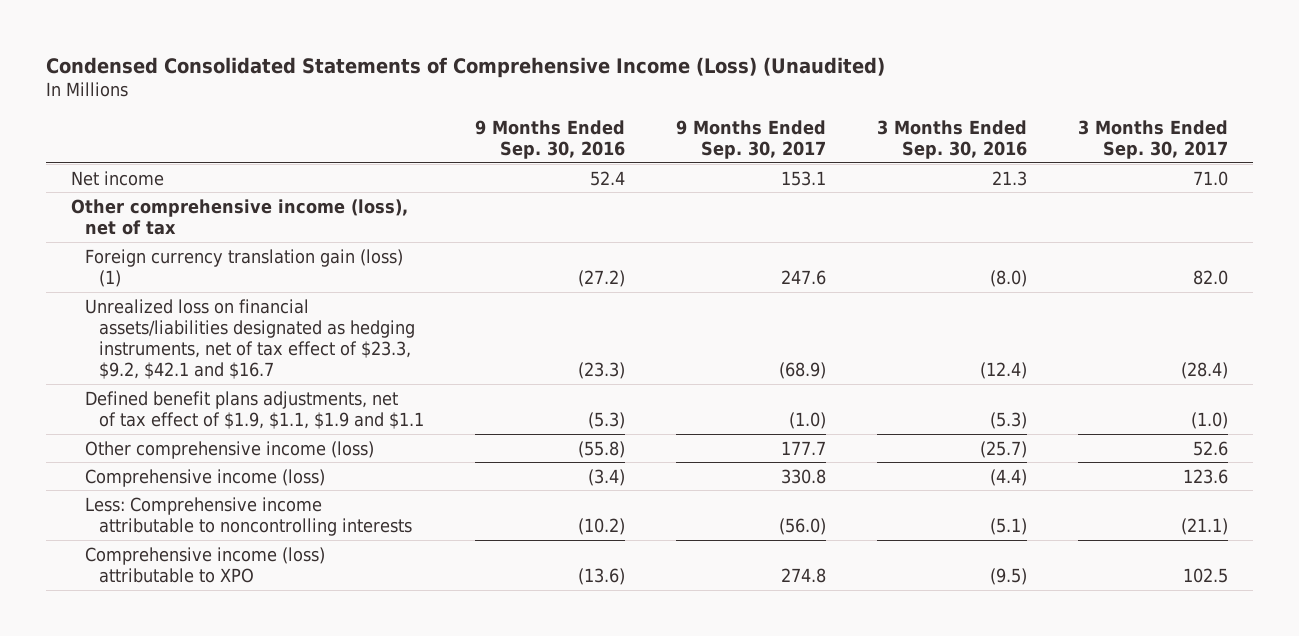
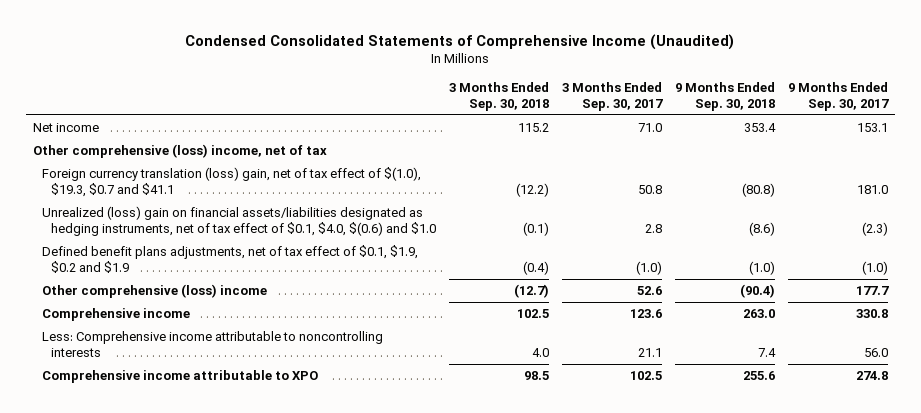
- Condensed Consolidated Statements of Comprehensive Income (Loss) (Unaudited)
+ Condensed Consolidated Statements of Comprehensive Income (Unaudited)
- | 9 Months Ended Sep. 30, 2016 | 9 Months Ended Sep. 30, 2017 | 3 Months Ended Sep. 30, 2016 | 3 Months Ended Sep. 30, 2017
+ | 3 Months Ended Sep. 30, 2018 | 3 Months Ended Sep. 30, 2017 | 9 Months Ended Sep. 30, 2018 | 9 Months Ended Sep. 30, 2017
- Other comprehensive income (loss), net of tax
- Foreign currency translation gain (loss) (1) | (27.2) | 247.6 | (8.0) | 82.0
- Unrealized loss on financial assets/liabilities designated as hedging instruments, net of tax effect of $23.3, $9.2, $42.1 and $16.7 | (23.3) | (68.9) | (12.4) | (28.4)
- Defined benefit plans adjustments, net of tax effect of $1.9, $1.1, $1.9 and $1.1 | (5.3) | (1.0) | (5.3) | (1.0)
- Other comprehensive income (loss) | (55.8) | 177.7 | (25.7) | 52.6
- Comprehensive income (loss) | (3.4) | 330.8 | (4.4) | 123.6
- Less: Comprehensive income attributable to noncontrolling interests | (10.2) | (56.0) | (5.1) | (21.1)
- Comprehensive income (loss) attributable to XPO | (13.6) | 274.8 | (9.5) | 102.5
+ Other comprehensive (loss) income, net of tax
+ Foreign currency translation (loss) gain, net of tax effect of $(1.0), $19.3, $0.7 and $41.1 | (12.2) | 50.8 | (80.8) | 181.0
+ Unrealized (loss) gain on financial assets/liabilities designated as hedging instruments, net of tax effect of $0.1, $4.0, $(0.6) and $1.0 | (0.1) | 2.8 | (8.6) | (2.3)
+ Defined benefit plans adjustments, net of tax effect of $0.1, $1.9, $0.2 and $1.9 | (0.4) | (1.0) | (1.0) | (1.0)
+ Other comprehensive (loss) income | (12.7) | 52.6 | (90.4) | 177.7
+ Comprehensive income | 102.5 | 123.6 | 263.0 | 330.8
+ Less: Comprehensive income attributable to noncontrolling interests | 4.0 | 21.1 | 7.4 | 56.0
+ Comprehensive income attributable to XPO | 98.5 | 102.5 | 255.6 | 274.8

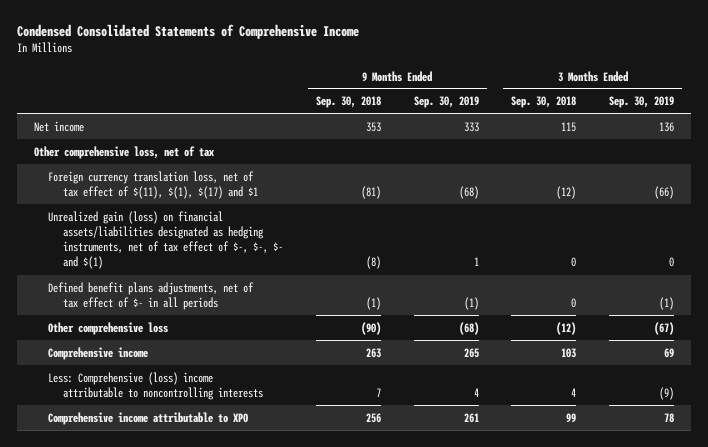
- Condensed Consolidated Statements of Comprehensive Income (Unaudited)
+ Condensed Consolidated Statements of Comprehensive Income
- | 3 Months Ended Sep. 30, 2018 | 3 Months Ended Sep. 30, 2017 | 9 Months Ended Sep. 30, 2018 | 9 Months Ended Sep. 30, 2017
+ | 9 Months Ended Sep. 30, 2018 | 9 Months Ended Sep. 30, 2019 | 3 Months Ended Sep. 30, 2018 | 3 Months Ended Sep. 30, 2019
- Net income | 115.2 | 71.0 | 353.4 | 153.1
- Other comprehensive (loss) income, net of tax
- Foreign currency translation (loss) gain, net of tax effect of $(1.0), $19.3, $0.7 and $41.1 | (12.2) | 50.8 | (80.8) | 181.0
- Unrealized (loss) gain on financial assets/liabilities designated as hedging instruments, net of tax effect of $0.1, $4.0, $(0.6) and $1.0 | (0.1) | 2.8 | (8.6) | (2.3)
- Defined benefit plans adjustments, net of tax effect of $0.1, $1.9, $0.2 and $1.9 | (0.4) | (1.0) | (1.0) | (1.0)
- Other comprehensive (loss) income | (12.7) | 52.6 | (90.4) | 177.7
- Comprehensive income | 102.5 | 123.6 | 263.0 | 330.8
- Less: Comprehensive income attributable to noncontrolling interests | 4.0 | 21.1 | 7.4 | 56.0
- Comprehensive income attributable to XPO | 98.5 | 102.5 | 255.6 | 274.8
+ Net income | 353 | 333 | 115 | 136
+ Other comprehensive loss, net of tax
+ Foreign currency translation loss, net of tax effect of $(11), $(1), $(17) and $1 | (81) | (68) | (12) | (66)
+ Unrealized gain (loss) on financial assets/liabilities designated as hedging instruments, net of tax effect of $-, $-, $- and $(1) | (8) | 1 | 0 | 0
+ Defined benefit plans adjustments, net of tax effect of $- in all periods | (1) | (1) | 0 | (1)
+ Other comprehensive loss | (90) | (68) | (12) | (67)
+ Comprehensive income | 263 | 265 | 103 | 69
+ Less: Comprehensive (loss) income attributable to noncontrolling interests | 7 | 4 | 4 | (9)
+ Comprehensive income attributable to XPO | 256 | 261 | 99 | 78

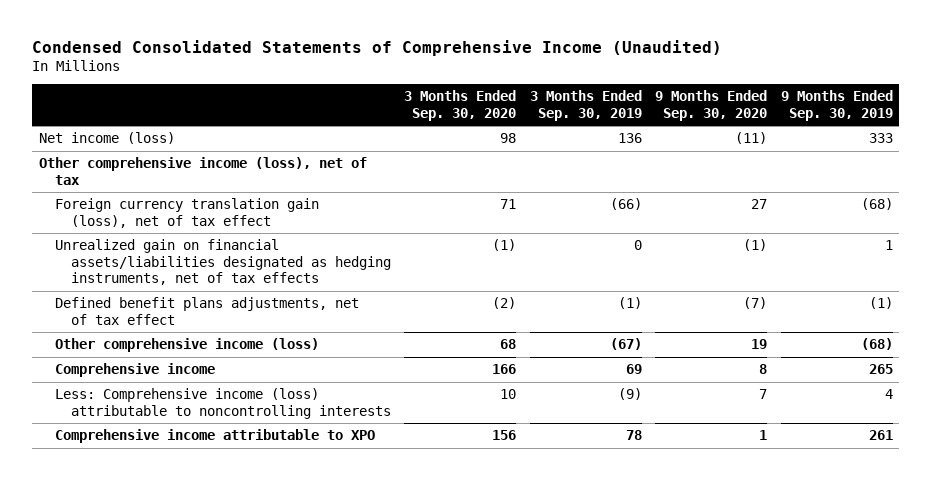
- Condensed Consolidated Statements of Comprehensive Income
+ Condensed Consolidated Statements of Comprehensive Income (Unaudited)
- | 9 Months Ended Sep. 30, 2018 | 9 Months Ended Sep. 30, 2019 | 3 Months Ended Sep. 30, 2018 | 3 Months Ended Sep. 30, 2019
+ | 3 Months Ended Sep. 30, 2020 | 3 Months Ended Sep. 30, 2019 | 9 Months Ended Sep. 30, 2020 | 9 Months Ended Sep. 30, 2019
- Net income | 353 | 333 | 115 | 136
- Other comprehensive loss, net of tax
- Foreign currency translation loss, net of tax effect of $(11), $(1), $(17) and $1 | (81) | (68) | (12) | (66)
- Unrealized gain (loss) on financial assets/liabilities designated as hedging instruments, net of tax effect of $-, $-, $- and $(1) | (8) | 1 | 0 | 0
- Defined benefit plans adjustments, net of tax effect of $- in all periods | (1) | (1) | 0 | (1)
- Other comprehensive loss | (90) | (68) | (12) | (67)
+ Net income (loss) | 98 | 136 | (11) | 333
+ Other comprehensive income (loss), net of tax
+ Foreign currency translation gain (loss), net of tax effect | 71 | (66) | 27 | (68)
+ Unrealized gain on financial assets/liabilities designated as hedging instruments, net of tax effects | (1) | 0 | (1) | 1
+ Defined benefit plans adjustments, net of tax effect | (2) | (1) | (7) | (1)
+ Other comprehensive income (loss) | 68 | (67) | 19 | (68)
- Less: Comprehensive (loss) income attributable to noncontrolling interests | 7 | 4 | 4 | (9)
+ Less: Comprehensive income (loss) attributable to noncontrolling interests | 10 | (9) | 7 | 4

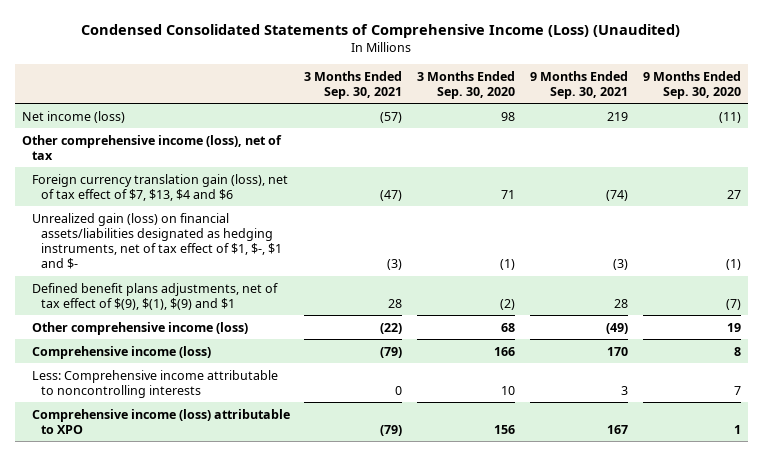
- Condensed Consolidated Statements of Comprehensive Income (Unaudited)
+ Condensed Consolidated Statements of Comprehensive Income (Loss) (Unaudited)
- | 3 Months Ended Sep. 30, 2020 | 3 Months Ended Sep. 30, 2019 | 9 Months Ended Sep. 30, 2020 | 9 Months Ended Sep. 30, 2019
+ | 3 Months Ended Sep. 30, 2021 | 3 Months Ended Sep. 30, 2020 | 9 Months Ended Sep. 30, 2021 | 9 Months Ended Sep. 30, 2020
- Foreign currency translation gain (loss), net of tax effect | 71 | (66) | 27 | (68)
- Unrealized gain on financial assets/liabilities designated as hedging instruments, net of tax effects | (1) | 0 | (1) | 1
- Defined benefit plans adjustments, net of tax effect | (2) | (1) | (7) | (1)
+ Foreign currency translation gain (loss), net of tax effect of $7, $13, $4 and $6 | (47) | 71 | (74) | 27
+ Unrealized gain (loss) on financial assets/liabilities designated as hedging instruments, net of tax effect of $1, $-, $1 and $- | (3) | (1) | (3) | (1)
+ Defined benefit plans adjustments, net of tax effect of $(9), $(1), $(9) and $1 | 28 | (2) | 28 | (7)
- Comprehensive income | 166 | 69 | 8 | 265
- Less: Comprehensive income (loss) attributable to noncontrolling interests | 10 | (9) | 7 | 4
- Comprehensive income attributable to XPO | 156 | 78 | 1 | 261
+ Comprehensive income (loss) | (79) | 166 | 170 | 8
+ Less: Comprehensive income attributable to noncontrolling interests | 0 | 10 | 3 | 7
+ Comprehensive income (loss) attributable to XPO | (79) | 156 | 167 | 1

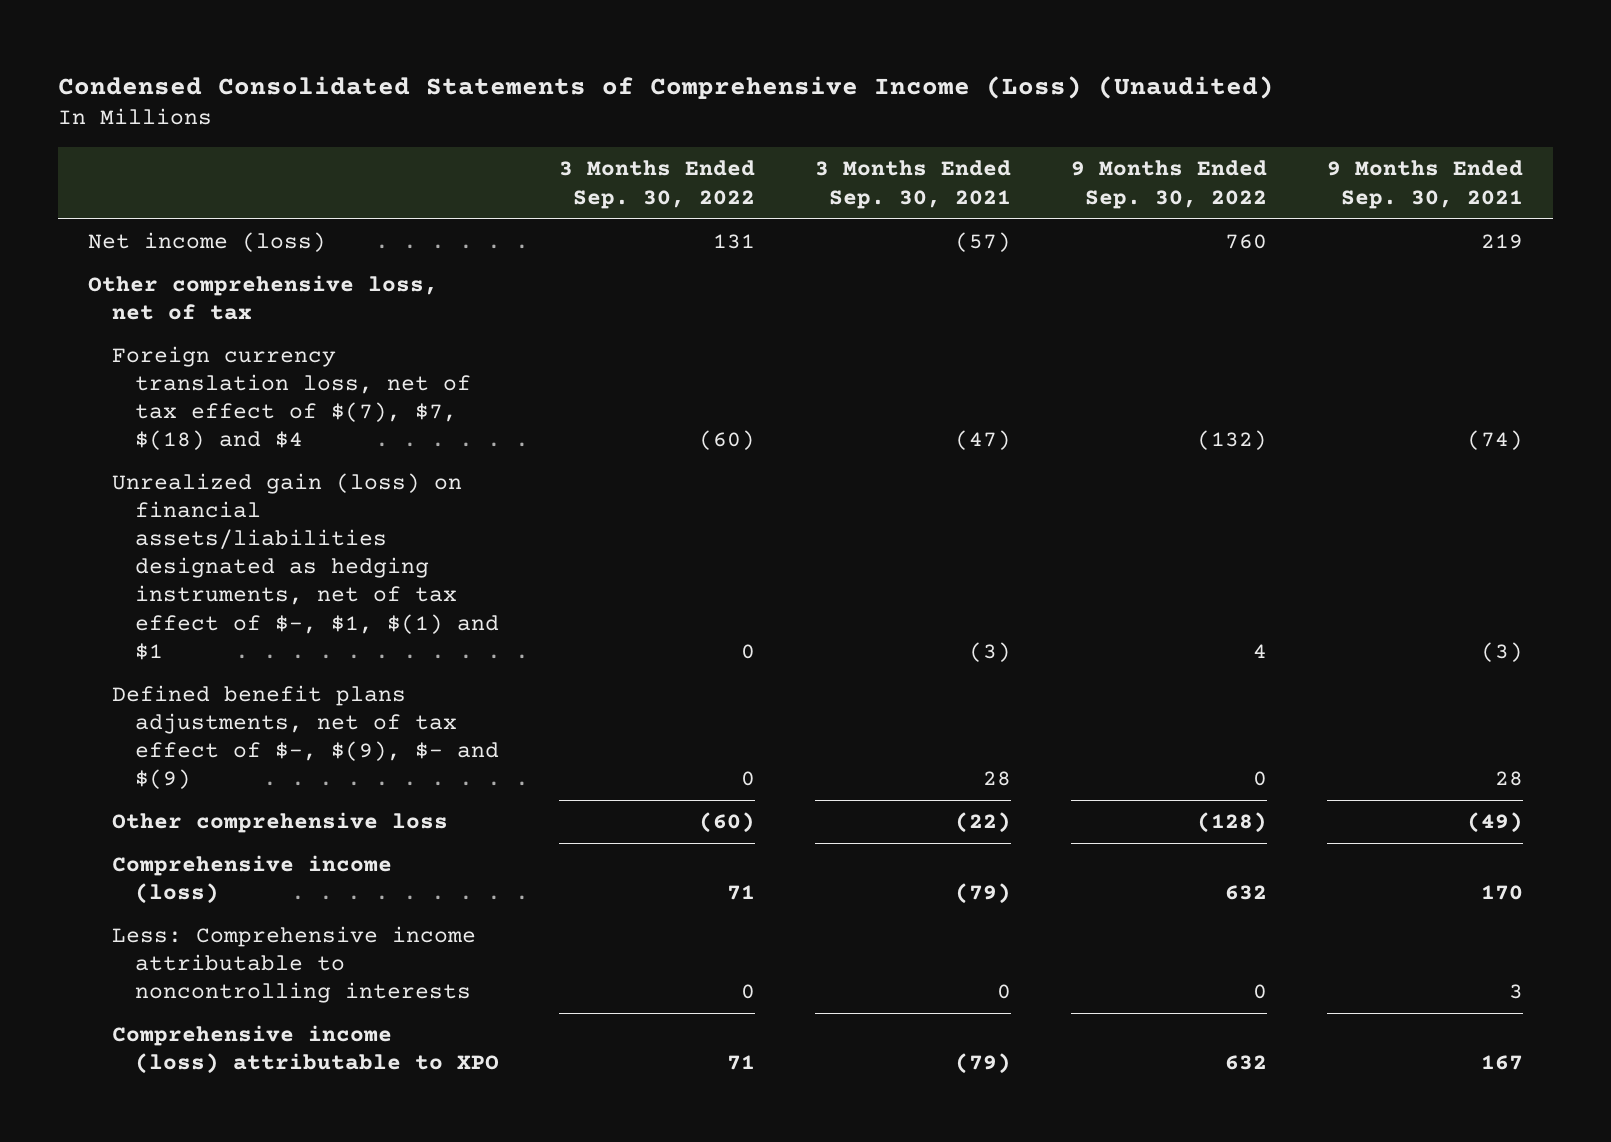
- | 3 Months Ended Sep. 30, 2021 | 3 Months Ended Sep. 30, 2020 | 9 Months Ended Sep. 30, 2021 | 9 Months Ended Sep. 30, 2020
+ | 3 Months Ended Sep. 30, 2022 | 3 Months Ended Sep. 30, 2021 | 9 Months Ended Sep. 30, 2022 | 9 Months Ended Sep. 30, 2021
- Other comprehensive income (loss), net of tax
- Foreign currency translation gain (loss), net of tax effect of $7, $13, $4 and $6 | (47) | 71 | (74) | 27
- Unrealized gain (loss) on financial assets/liabilities designated as hedging instruments, net of tax effect of $1, $-, $1 and $- | (3) | (1) | (3) | (1)
- Defined benefit plans adjustments, net of tax effect of $(9), $(1), $(9) and $1 | 28 | (2) | 28 | (7)
- Other comprehensive income (loss) | (22) | 68 | (49) | 19
+ Other comprehensive loss, net of tax
+ Foreign currency translation loss, net of tax effect of $(7), $7, $(18) and $4 | (60) | (47) | (132) | (74)
+ Unrealized gain (loss) on financial assets/liabilities designated as hedging instruments, net of tax effect of $-, $1, $(1) and $1 | 0 | (3) | 4 | (3)
+ Defined benefit plans adjustments, net of tax effect of $-, $(9), $- and $(9) | 0 | 28 | 0 | 28
+ Other comprehensive loss | (60) | (22) | (128) | (49)

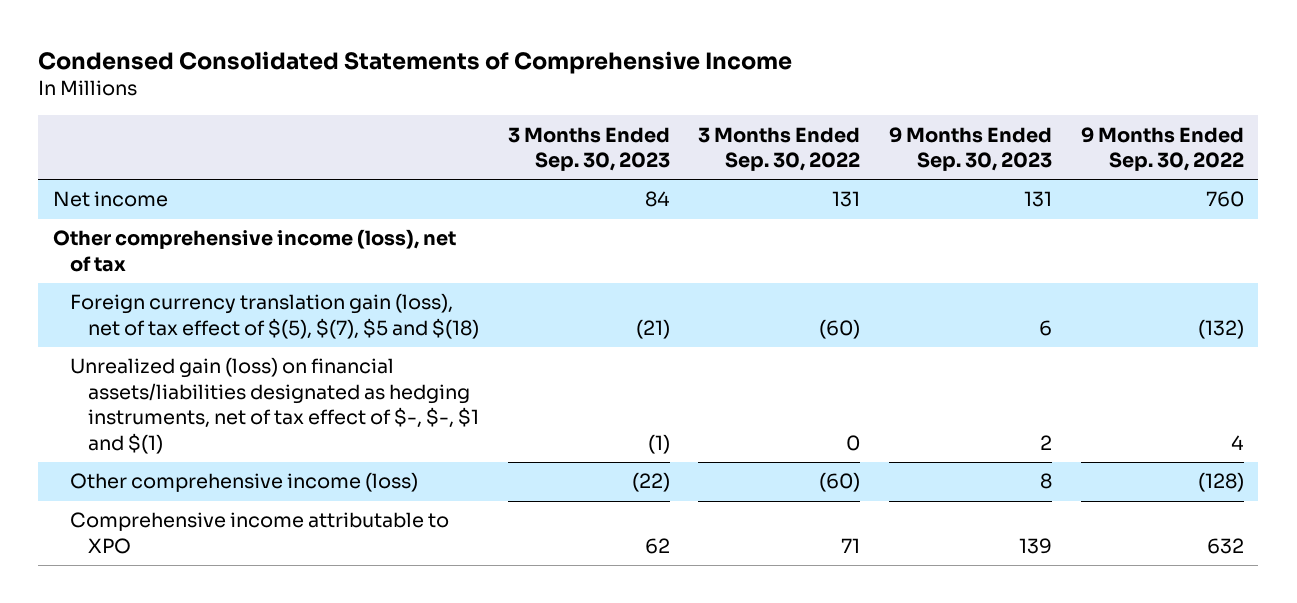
- Condensed Consolidated Statements of Comprehensive Income (Loss) (Unaudited)
+ Condensed Consolidated Statements of Comprehensive Income
- | 3 Months Ended Sep. 30, 2022 | 3 Months Ended Sep. 30, 2021 | 9 Months Ended Sep. 30, 2022 | 9 Months Ended Sep. 30, 2021
+ | 3 Months Ended Sep. 30, 2023 | 3 Months Ended Sep. 30, 2022 | 9 Months Ended Sep. 30, 2023 | 9 Months Ended Sep. 30, 2022
- Net income (loss) | 131 | (57) | 760 | 219
- Other comprehensive loss, net of tax
- Foreign currency translation loss, net of tax effect of $(7), $7, $(18) and $4 | (60) | (47) | (132) | (74)
- Unrealized gain (loss) on financial assets/liabilities designated as hedging instruments, net of tax effect of $-, $1, $(1) and $1 | 0 | (3) | 4 | (3)
- Defined benefit plans adjustments, net of tax effect of $-, $(9), $- and $(9) | 0 | 28 | 0 | 28
- Other comprehensive loss | (60) | (22) | (128) | (49)
- Comprehensive income (loss) | 71 | (79) | 632 | 170
- Less: Comprehensive income attributable to noncontrolling interests | 0 | 0 | 0 | 3
- Comprehensive income (loss) attributable to XPO | 71 | (79) | 632 | 167
+ Net income | 84 | 131 | 131 | 760
+ Other comprehensive income (loss), net of tax
+ Foreign currency translation gain (loss), net of tax effect of $(5), $(7), $5 and $(18) | (21) | (60) | 6 | (132)
+ Unrealized gain (loss) on financial assets/liabilities designated as hedging instruments, net of tax effect of $-, $-, $1 and $(1) | (1) | 0 | 2 | 4
+ Other comprehensive income (loss) | (22) | (60) | 8 | (128)
+ Comprehensive income attributable to XPO | 62 | 71 | 139 | 632

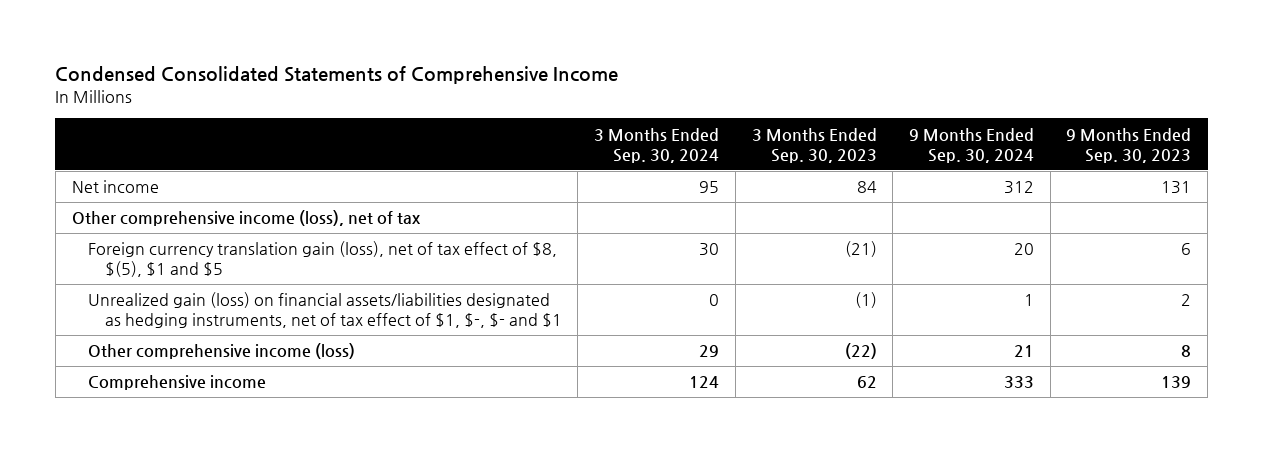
- | 3 Months Ended Sep. 30, 2023 | 3 Months Ended Sep. 30, 2022 | 9 Months Ended Sep. 30, 2023 | 9 Months Ended Sep. 30, 2022
+ | 3 Months Ended Sep. 30, 2024 | 3 Months Ended Sep. 30, 2023 | 9 Months Ended Sep. 30, 2024 | 9 Months Ended Sep. 30, 2023
- Foreign currency translation gain (loss), net of tax effect of $(5), $(7), $5 and $(18) | (21) | (60) | 6 | (132)
- Unrealized gain (loss) on financial assets/liabilities designated as hedging instruments, net of tax effect of $-, $-, $1 and $(1) | (1) | 0 | 2 | 4
+ Foreign currency translation gain (loss), net of tax effect of $8, $(5), $1 and $5 | 30 | (21) | 20 | 6
+ Unrealized gain (loss) on financial assets/liabilities designated as hedging instruments, net of tax effect of $1, $-, $- and $1 | 0 | (1) | 1 | 2
- Comprehensive income attributable to XPO | 62 | 71 | 139 | 632
+ Comprehensive income | 124 | 62 | 333 | 139

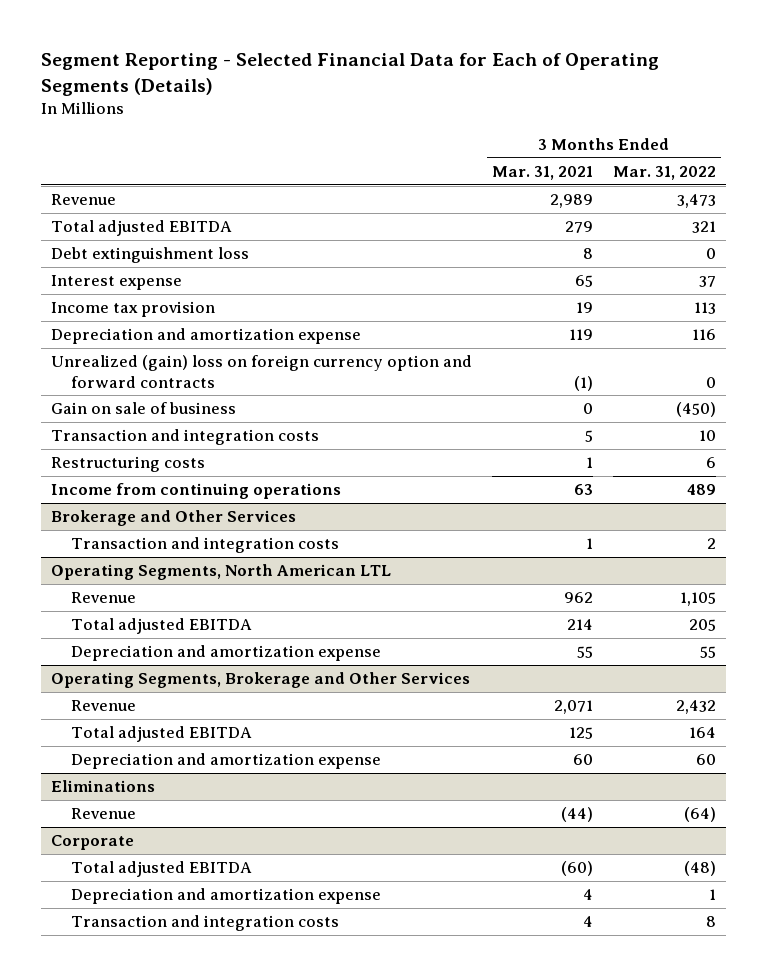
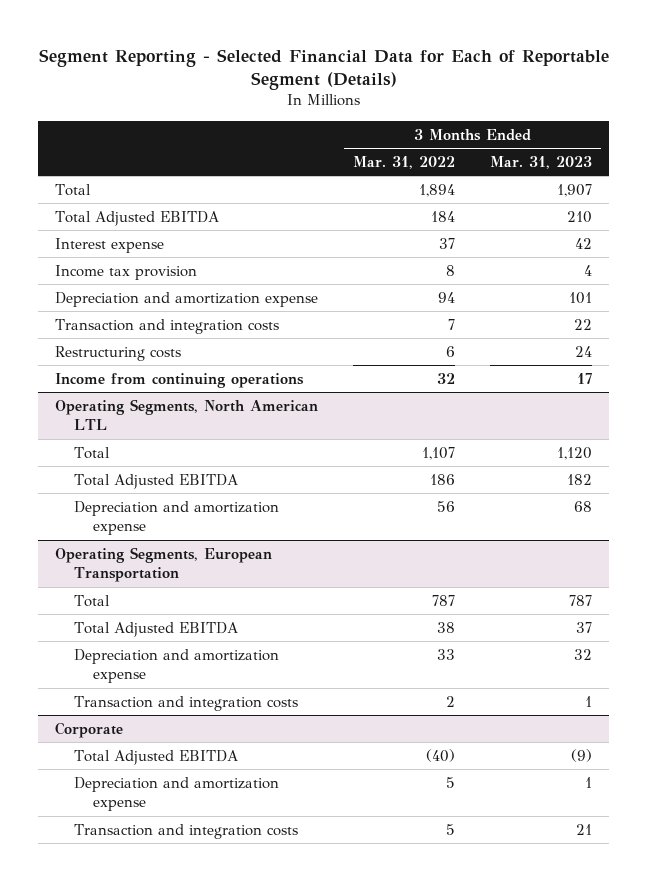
- Segment Reporting - Selected Financial Data for Each of Operating Segments (Details)
+ Segment Reporting - Selected Financial Data for Each of Reportable Segment (Details)
- | 3 Months Ended Mar. 31, 2021 | 3 Months Ended Mar. 31, 2022
+ | 3 Months Ended Mar. 31, 2022 | 3 Months Ended Mar. 31, 2023
- Revenue | 2,989 | 3,473
- Total adjusted EBITDA | 279 | 321
- Debt extinguishment loss | 8 | 0
+ Total | 1,894 | 1,907
+ Total Adjusted EBITDA | 184 | 210
- Income tax provision | 19 | 113
- Depreciation and amortization expense | 119 | 116
- Unrealized (gain) loss on foreign currency option and forward contracts | (1) | 0
- Gain on sale of business | 0 | (450)
- Transaction and integration costs | 5 | 10
+ Income tax provision | 8 | 4
+ Depreciation and amortization expense | 94 | 101
+ Transaction and integration costs | 7 | 22
- Income from continuing operations | 63 | 489
- Brokerage and Other Services
- Transaction and integration costs | 1 | 2
+ Income from continuing operations | 32 | 17
@ Operating Segments, North American LTL
- Revenue | 962 | 1,105
- Total adjusted EBITDA | 214 | 205
- Depreciation and amortization expense | 55 | 55
- Operating Segments, Brokerage and Other Services
- Revenue | 2,071 | 2,432
- Total adjusted EBITDA | 125 | 164
- Depreciation and amortization expense | 60 | 60
- Eliminations
- Revenue | (44) | (64)
@ Operating Segments, North American LTL
+ Total | 1,107 | 1,120
+ Total Adjusted EBITDA | 186 | 182
+ Depreciation and amortization expense | 56 | 68
+ Operating Segments, European Transportation
+ Total | 787 | 787
+ Total Adjusted EBITDA | 38 | 37
+ Depreciation and amortization expense | 33 | 32
+ Transaction and integration costs | 2 | 1
@ Corporate
- Total adjusted EBITDA | (60) | (48)
- Depreciation and amortization expense | 4 | 1
- Transaction and integration costs | 4 | 8
+ Total Adjusted EBITDA | (40) | (9)
+ Depreciation and amortization expense | 5 | 1
+ Transaction and integration costs | 5 | 21

